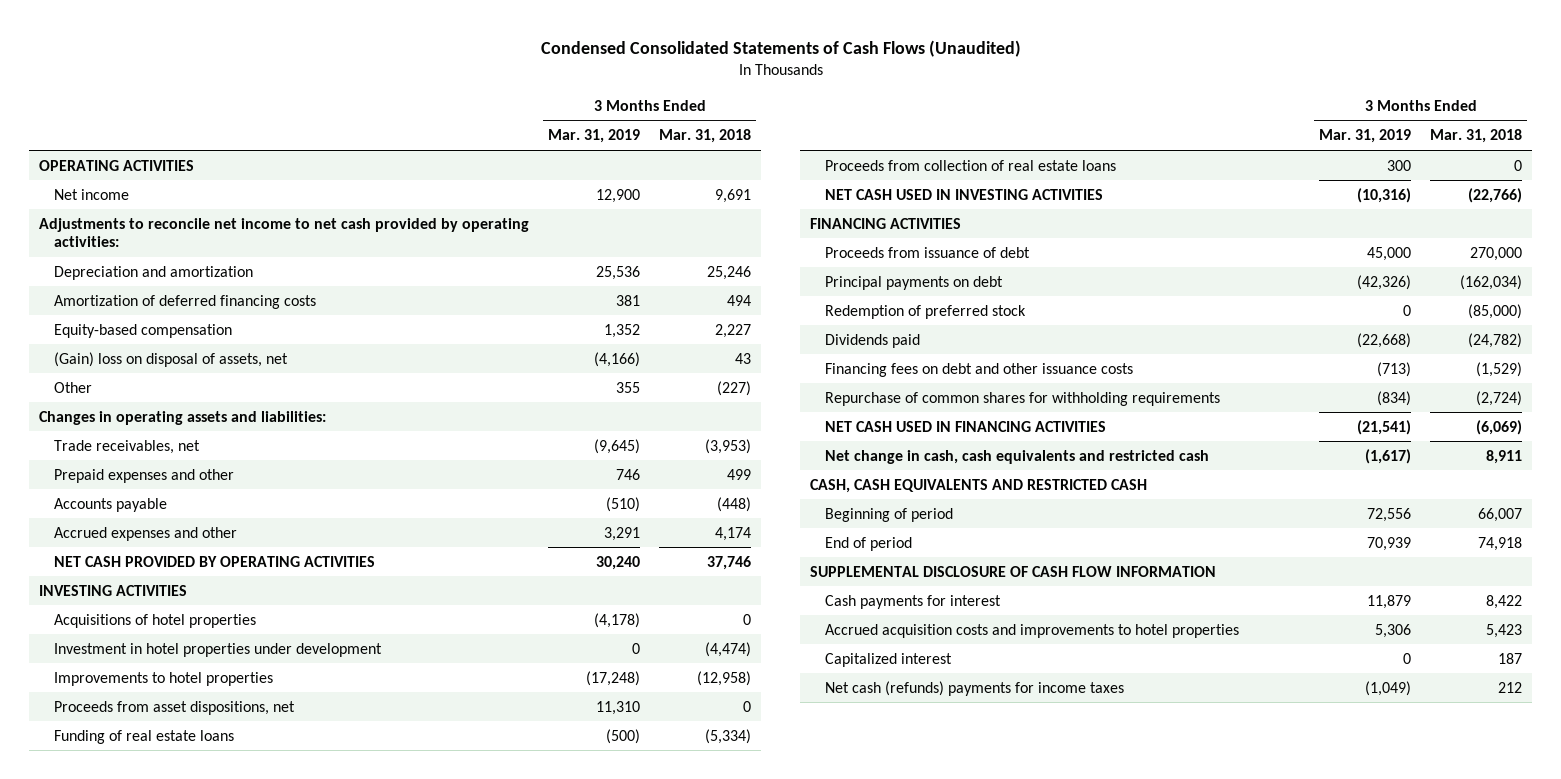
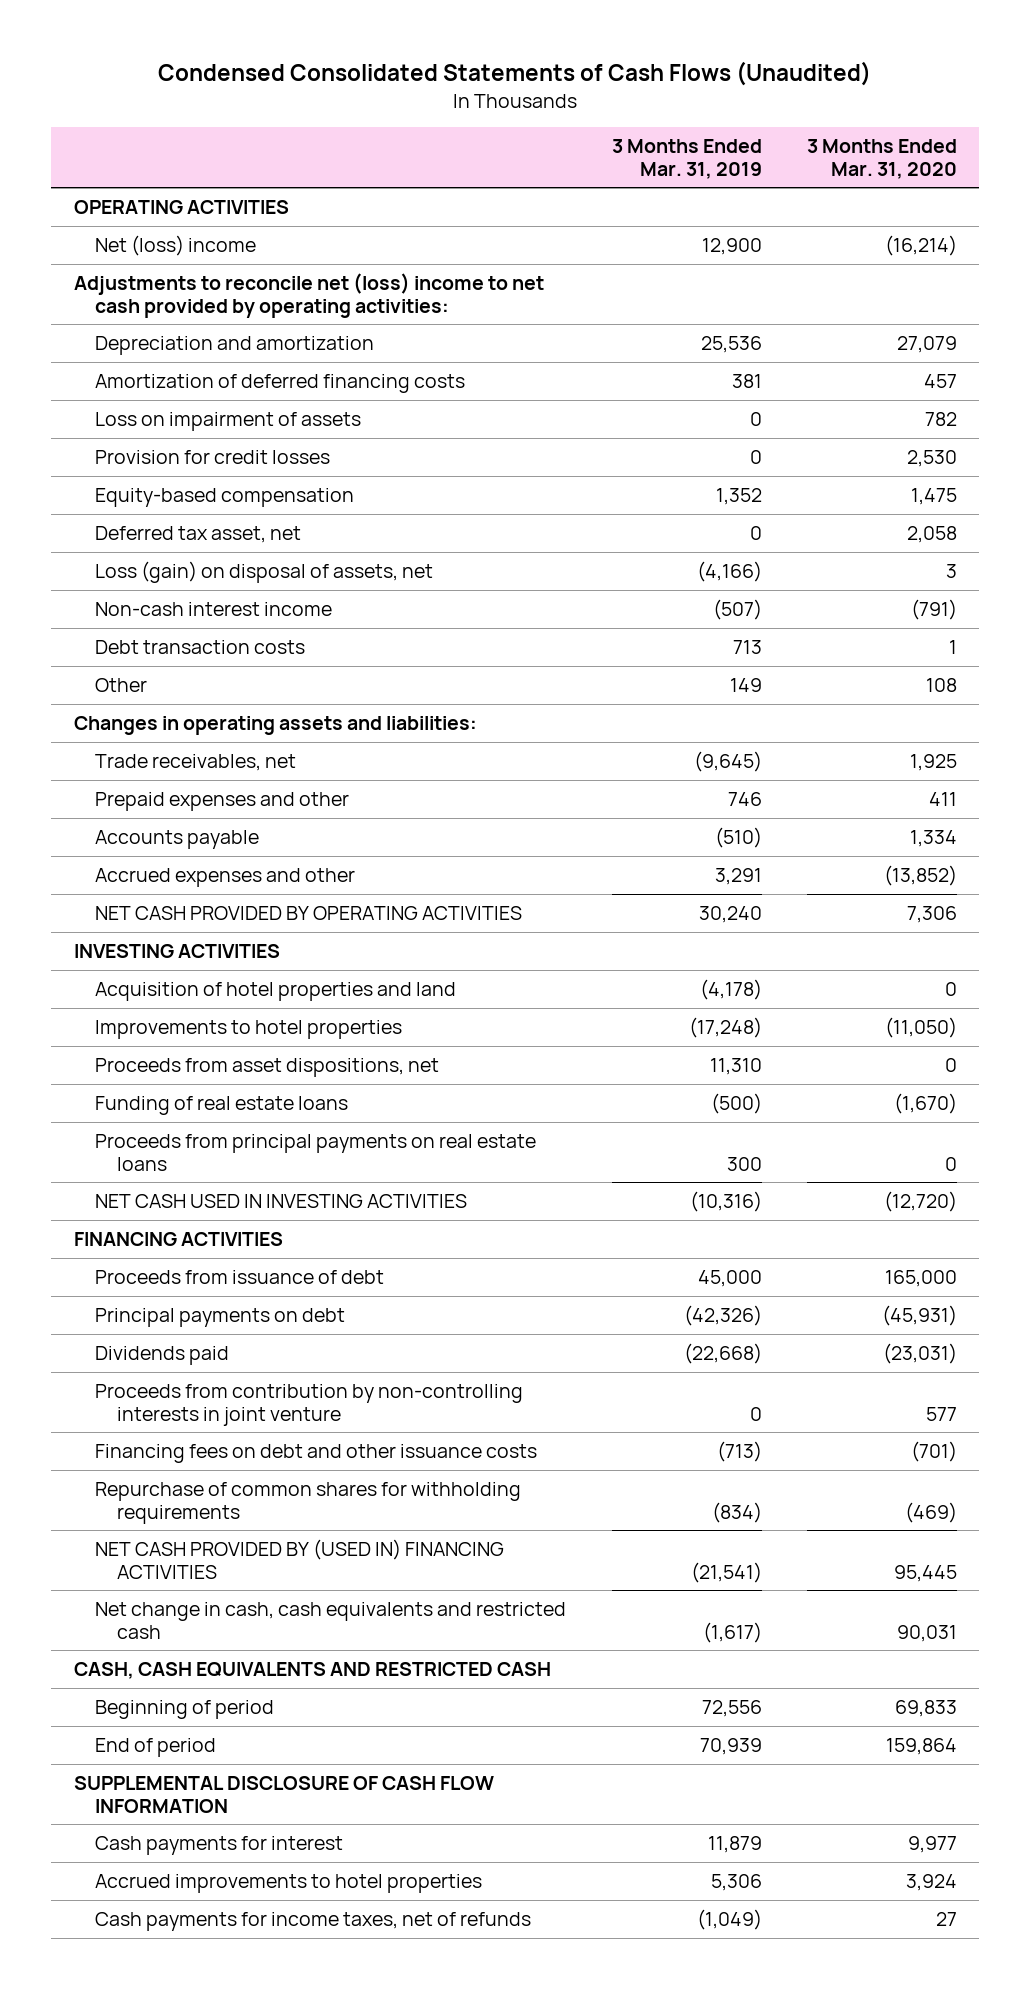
- | 3 Months Ended Mar. 31, 2019 | 3 Months Ended Mar. 31, 2018
+ | 3 Months Ended Mar. 31, 2019 | 3 Months Ended Mar. 31, 2020
- Net income | 12,900 | 9,691
- Adjustments to reconcile net income to net cash provided by operating activities:
+ Net (loss) income | 12,900 | (16,214)
+ Adjustments to reconcile net (loss) income to net cash provided by operating activities:
+ Loss on impairment of assets | 0 | 782
+ Provision for credit losses | 0 | 2,530
- (Gain) loss on disposal of assets, net | (4,166) | 43
- Other | 355 | (227)
+ Deferred tax asset, net | 0 | 2,058
+ Loss (gain) on disposal of assets, net | (4,166) | 3
+ Non-cash interest income | (507) | (791)
+ Debt transaction costs | 713 | 1
+ Other | 149 | 108
- Acquisitions of hotel properties | (4,178) | 0
- Investment in hotel properties under development | 0 | (4,474)
+ Acquisition of hotel properties and land | (4,178) | 0
- Proceeds from collection of real estate loans | 300 | 0
+ Proceeds from principal payments on real estate loans | 300 | 0
- Redemption of preferred stock | 0 | (85,000)
+ Proceeds from contribution by non-controlling interests in joint venture | 0 | 577
- NET CASH USED IN FINANCING ACTIVITIES | (21,541) | (6,069)
+ NET CASH PROVIDED BY (USED IN) FINANCING ACTIVITIES | (21,541) | 95,445
- Accrued acquisition costs and improvements to hotel properties | 5,306 | 5,423
- Capitalized interest | 0 | 187
- Net cash (refunds) payments for income taxes | (1,049) | 212
+ Accrued improvements to hotel properties | 5,306 | 3,924
+ Cash payments for income taxes, net of refunds | (1,049) | 27

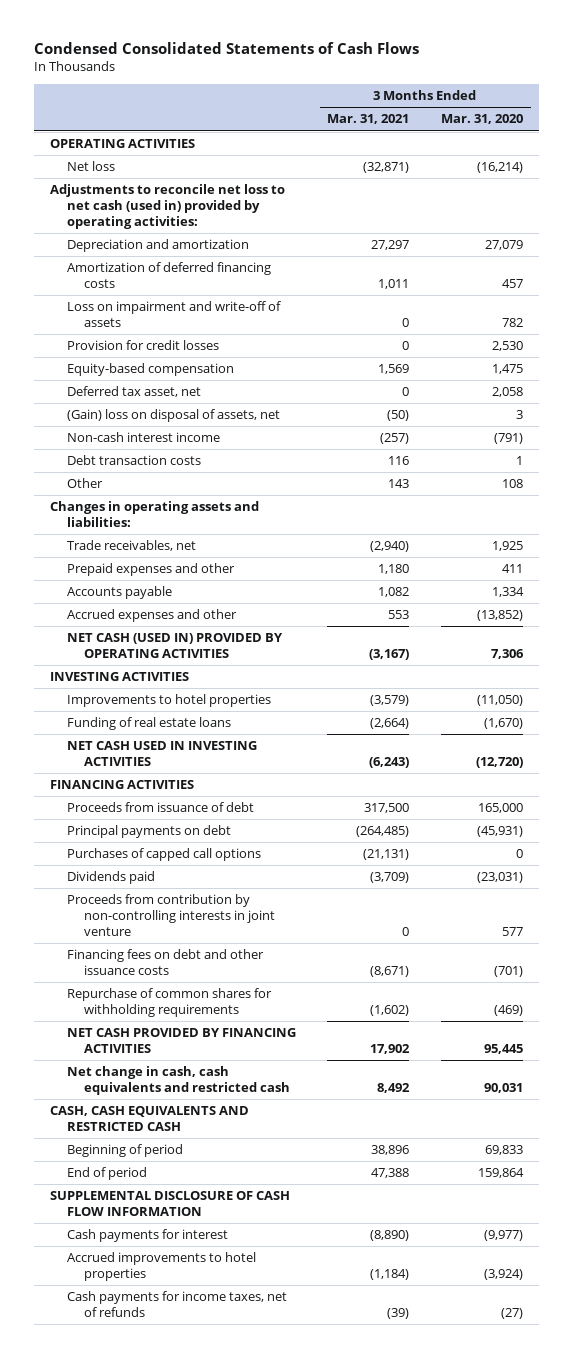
- Condensed Consolidated Statements of Cash Flows (Unaudited)
+ Condensed Consolidated Statements of Cash Flows
- | 3 Months Ended Mar. 31, 2019 | 3 Months Ended Mar. 31, 2020
+ | 3 Months Ended Mar. 31, 2021 | 3 Months Ended Mar. 31, 2020
- Net (loss) income | 12,900 | (16,214)
- Adjustments to reconcile net (loss) income to net cash provided by operating activities:
+ Net loss | (32,871) | (16,214)
+ Adjustments to reconcile net loss to net cash (used in) provided by operating activities:
- Loss on impairment of assets | 0 | 782
+ Loss on impairment and write-off of assets | 0 | 782
- Loss (gain) on disposal of assets, net | (4,166) | 3
+ (Gain) loss on disposal of assets, net | (50) | 3
- NET CASH PROVIDED BY OPERATING ACTIVITIES | 30,240 | 7,306
+ NET CASH (USED IN) PROVIDED BY OPERATING ACTIVITIES | (3,167) | 7,306
- Acquisition of hotel properties and land | (4,178) | 0
- Proceeds from asset dispositions, net | 11,310 | 0
- Proceeds from principal payments on real estate loans | 300 | 0
+ Purchases of capped call options | (21,131) | 0
- NET CASH PROVIDED BY (USED IN) FINANCING ACTIVITIES | (21,541) | 95,445
+ NET CASH PROVIDED BY FINANCING ACTIVITIES | 17,902 | 95,445
- Cash payments for interest | 11,879 | 9,977
- Accrued improvements to hotel properties | 5,306 | 3,924
- Cash payments for income taxes, net of refunds | (1,049) | 27
+ Cash payments for interest | (8,890) | (9,977)
+ Accrued improvements to hotel properties | (1,184) | (3,924)
+ Cash payments for income taxes, net of refunds | (39) | (27)

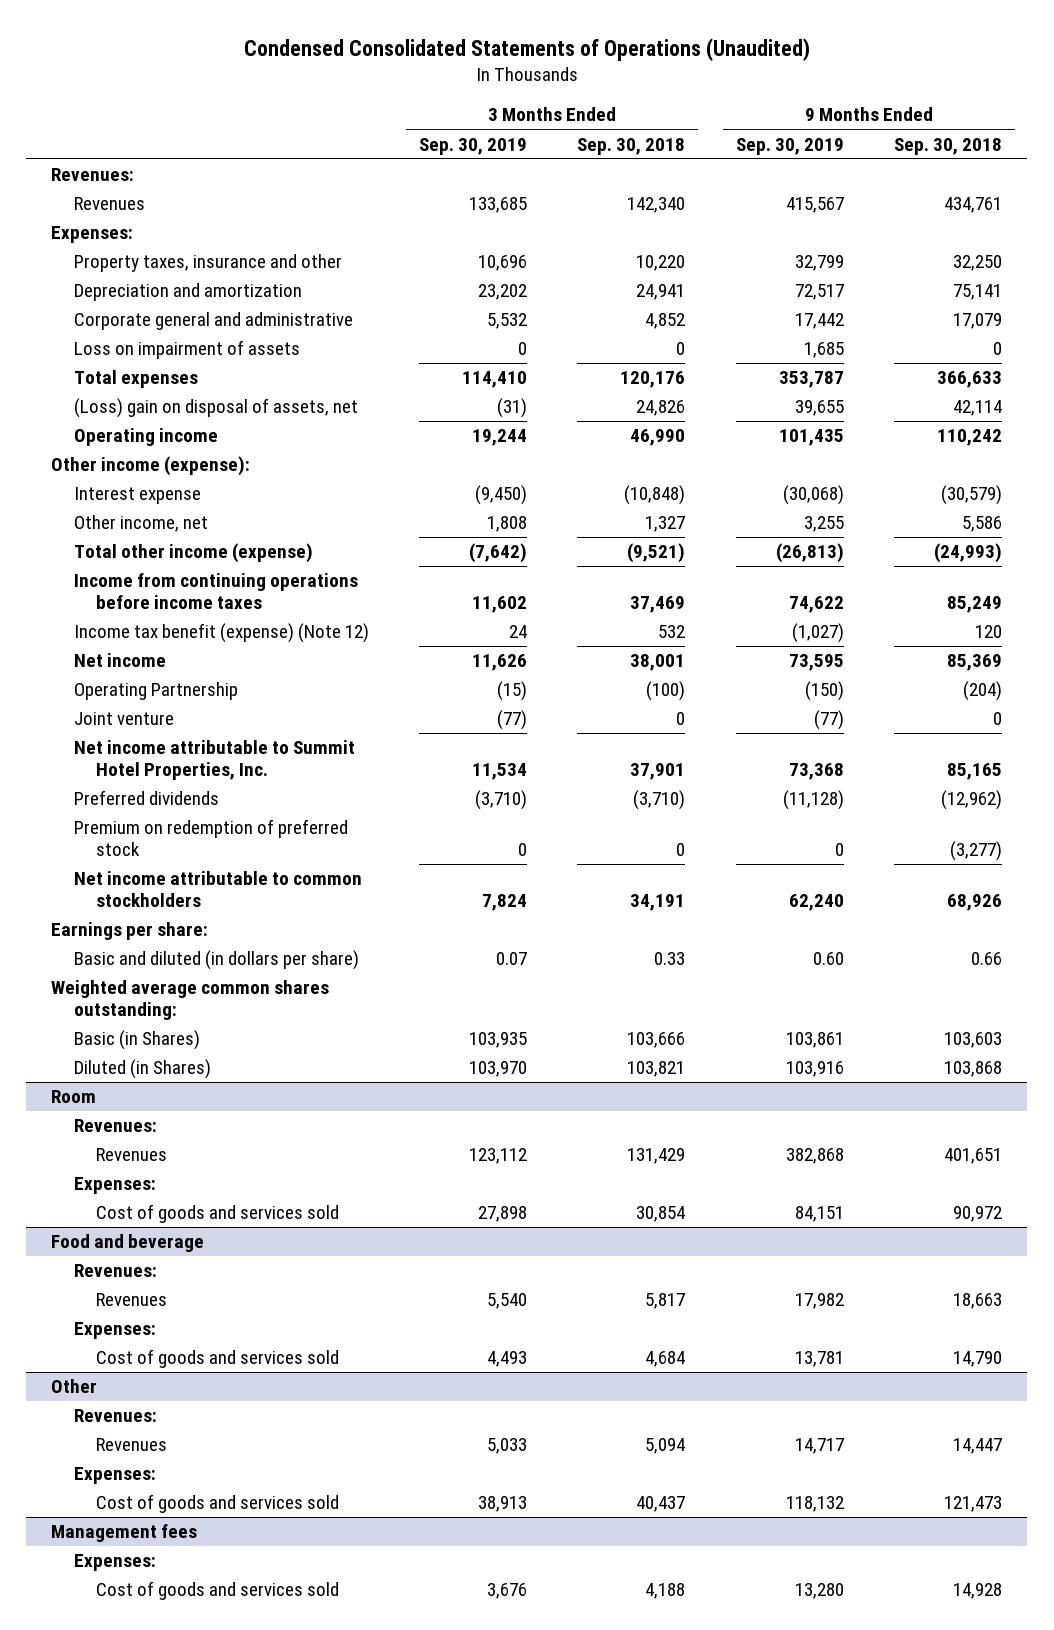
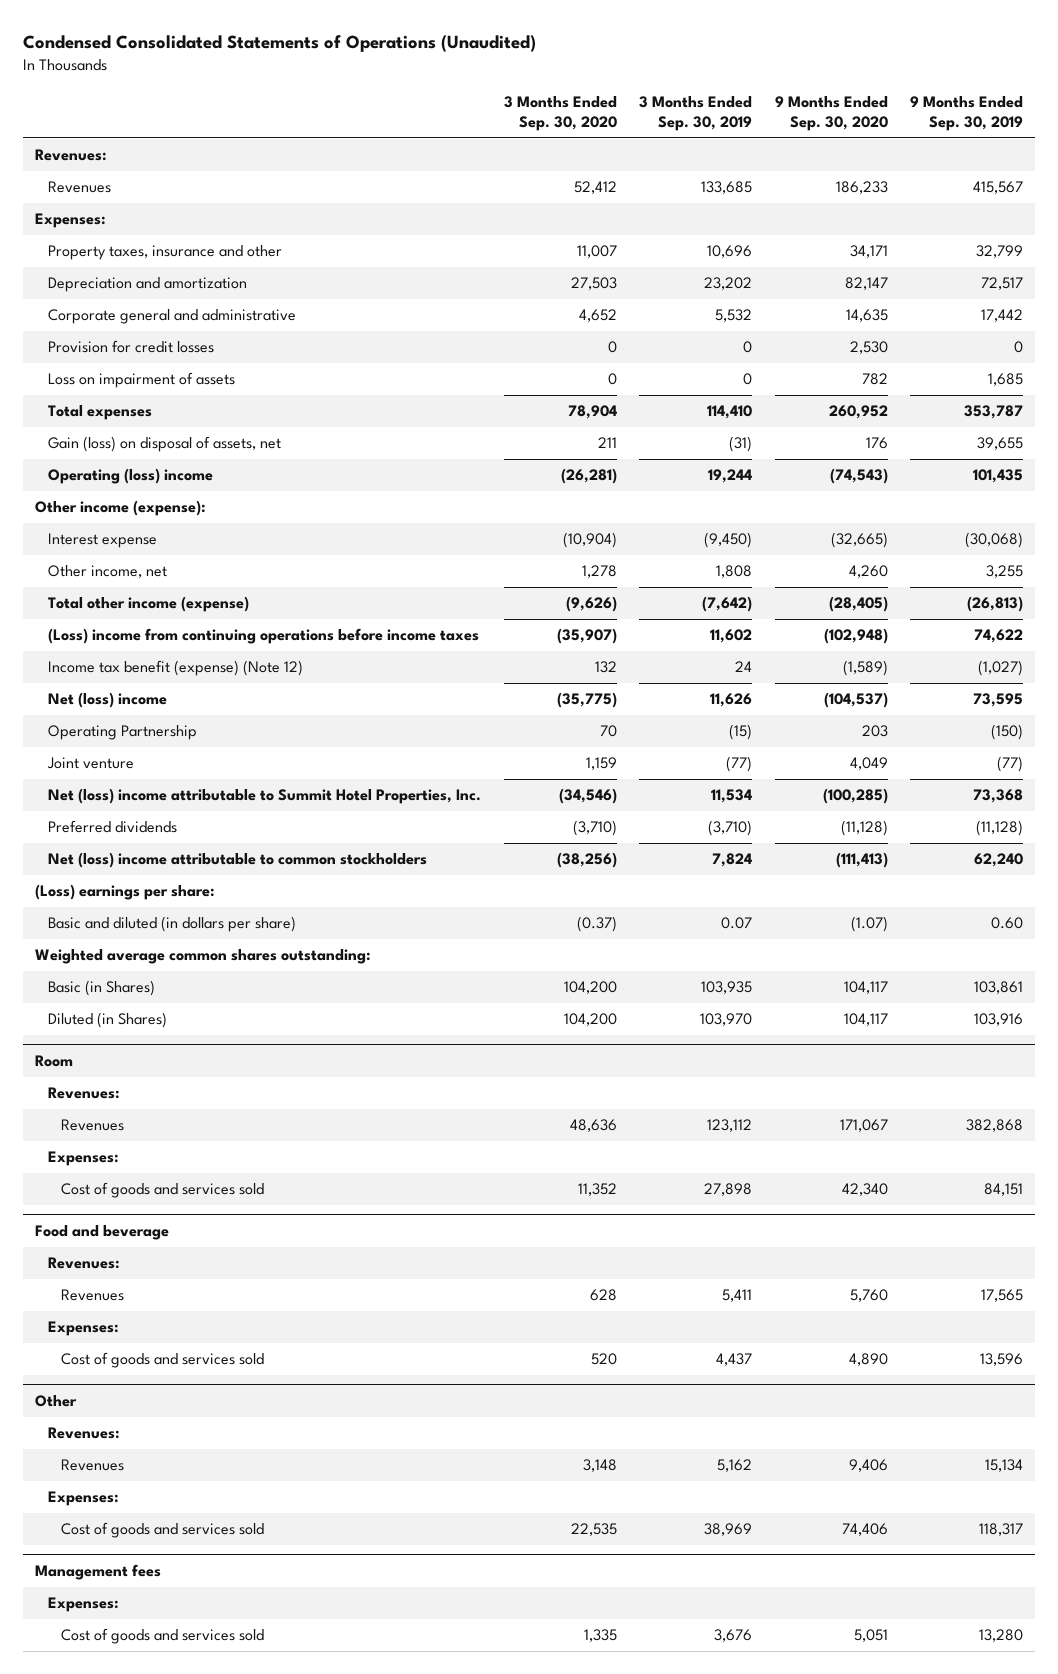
- | 3 Months Ended Sep. 30, 2019 | 3 Months Ended Sep. 30, 2018 | 9 Months Ended Sep. 30, 2019 | 9 Months Ended Sep. 30, 2018
+ | 3 Months Ended Sep. 30, 2020 | 3 Months Ended Sep. 30, 2019 | 9 Months Ended Sep. 30, 2020 | 9 Months Ended Sep. 30, 2019
+ Provision for credit losses | 0 | 0 | 2,530 | 0
- (Loss) gain on disposal of assets, net | (31) | 24,826 | 39,655 | 42,114
- Operating income | 19,244 | 46,990 | 101,435 | 110,242
+ Gain (loss) on disposal of assets, net | 211 | (31) | 176 | 39,655
+ Operating (loss) income | (26,281) | 19,244 | (74,543) | 101,435
- Income from continuing operations before income taxes | 11,602 | 37,469 | 74,622 | 85,249
+ (Loss) income from continuing operations before income taxes | (35,907) | 11,602 | (102,948) | 74,622
- Net income | 11,626 | 38,001 | 73,595 | 85,369
+ Net (loss) income | (35,775) | 11,626 | (104,537) | 73,595
- Net income attributable to Summit Hotel Properties, Inc. | 11,534 | 37,901 | 73,368 | 85,165
+ Net (loss) income attributable to Summit Hotel Properties, Inc. | (34,546) | 11,534 | (100,285) | 73,368
- Premium on redemption of preferred stock | 0 | 0 | 0 | (3,277)
- Net income attributable to common stockholders | 7,824 | 34,191 | 62,240 | 68,926
- Earnings per share:
+ Net (loss) income attributable to common stockholders | (38,256) | 7,824 | (111,413) | 62,240
+ (Loss) earnings per share:
@ Food and beverage
- Revenues | 5,540 | 5,817 | 17,982 | 18,663
+ Revenues | 628 | 5,411 | 5,760 | 17,565
- Cost of goods and services sold | 4,493 | 4,684 | 13,781 | 14,790
+ Cost of goods and services sold | 520 | 4,437 | 4,890 | 13,596
@ Other
- Revenues | 5,033 | 5,094 | 14,717 | 14,447
+ Revenues | 3,148 | 5,162 | 9,406 | 15,134
- Cost of goods and services sold | 38,913 | 40,437 | 118,132 | 121,473
+ Cost of goods and services sold | 22,535 | 38,969 | 74,406 | 118,317

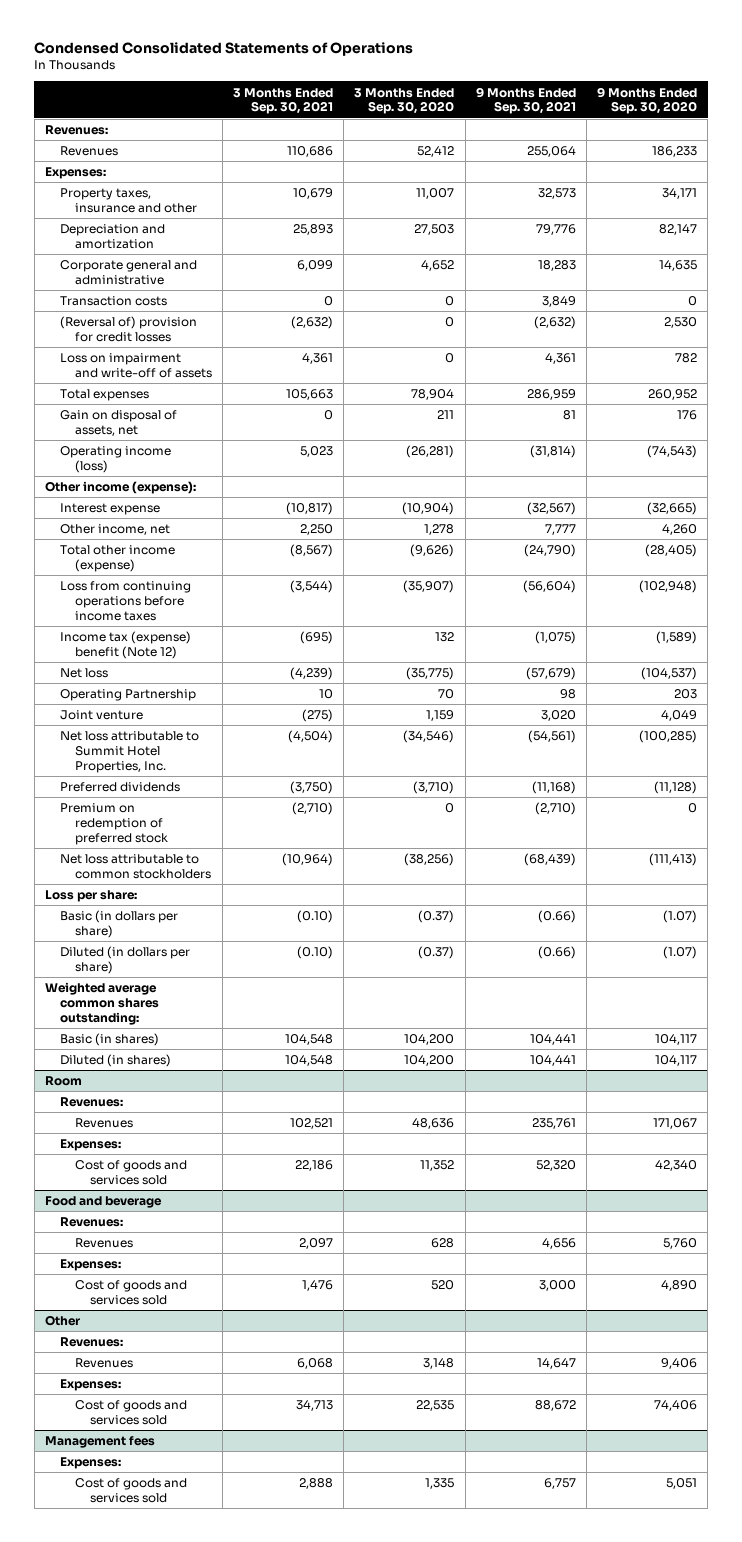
- Condensed Consolidated Statements of Operations (Unaudited)
+ Condensed Consolidated Statements of Operations
- | 3 Months Ended Sep. 30, 2020 | 3 Months Ended Sep. 30, 2019 | 9 Months Ended Sep. 30, 2020 | 9 Months Ended Sep. 30, 2019
+ | 3 Months Ended Sep. 30, 2021 | 3 Months Ended Sep. 30, 2020 | 9 Months Ended Sep. 30, 2021 | 9 Months Ended Sep. 30, 2020
- Provision for credit losses | 0 | 0 | 2,530 | 0
- Loss on impairment of assets | 0 | 0 | 782 | 1,685
+ Transaction costs | 0 | 0 | 3,849 | 0
+ (Reversal of) provision for credit losses | (2,632) | 0 | (2,632) | 2,530
+ Loss on impairment and write-off of assets | 4,361 | 0 | 4,361 | 782
- Gain (loss) on disposal of assets, net | 211 | (31) | 176 | 39,655
- Operating (loss) income | (26,281) | 19,244 | (74,543) | 101,435
+ Gain on disposal of assets, net | 0 | 211 | 81 | 176
+ Operating income (loss) | 5,023 | (26,281) | (31,814) | (74,543)
- (Loss) income from continuing operations before income taxes | (35,907) | 11,602 | (102,948) | 74,622
- Income tax benefit (expense) (Note 12) | 132 | 24 | (1,589) | (1,027)
- Net (loss) income | (35,775) | 11,626 | (104,537) | 73,595
+ Loss from continuing operations before income taxes | (3,544) | (35,907) | (56,604) | (102,948)
+ Income tax (expense) benefit (Note 12) | (695) | 132 | (1,075) | (1,589)
+ Net loss | (4,239) | (35,775) | (57,679) | (104,537)
- Net (loss) income attributable to Summit Hotel Properties, Inc. | (34,546) | 11,534 | (100,285) | 73,368
+ Net loss attributable to Summit Hotel Properties, Inc. | (4,504) | (34,546) | (54,561) | (100,285)
- Net (loss) income attributable to common stockholders | (38,256) | 7,824 | (111,413) | 62,240
- (Loss) earnings per share:
- Basic and diluted (in dollars per share) | (0.37) | 0.07 | (1.07) | 0.60
+ Premium on redemption of preferred stock | (2,710) | 0 | (2,710) | 0
+ Net loss attributable to common stockholders | (10,964) | (38,256) | (68,439) | (111,413)
+ Loss per share:
+ Basic (in dollars per share) | (0.10) | (0.37) | (0.66) | (1.07)
+ Diluted (in dollars per share) | (0.10) | (0.37) | (0.66) | (1.07)
- Basic (in Shares) | 104,200 | 103,935 | 104,117 | 103,861
- Diluted (in Shares) | 104,200 | 103,970 | 104,117 | 103,916
+ Basic (in shares) | 104,548 | 104,200 | 104,441 | 104,117
+ Diluted (in shares) | 104,548 | 104,200 | 104,441 | 104,117

